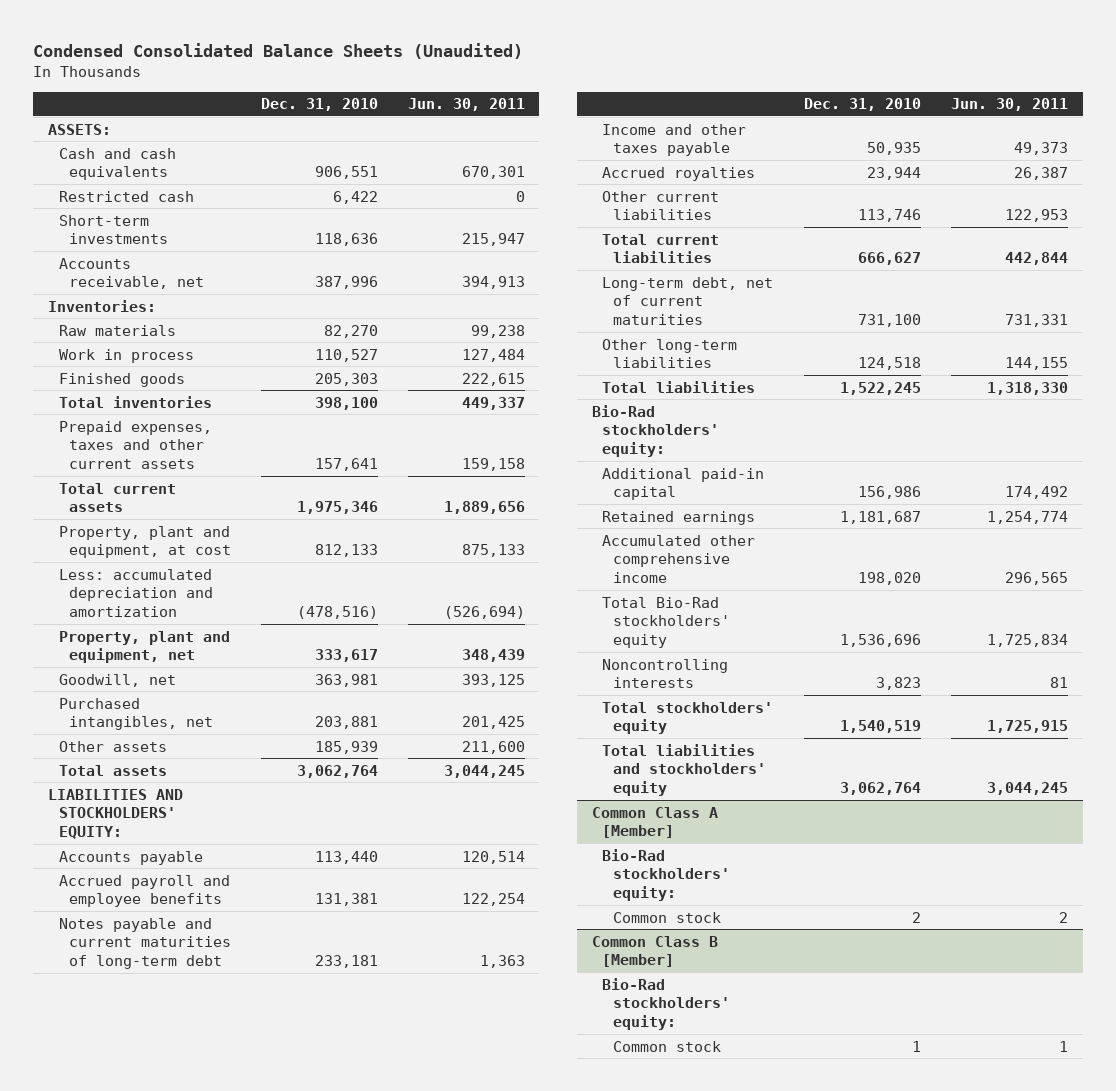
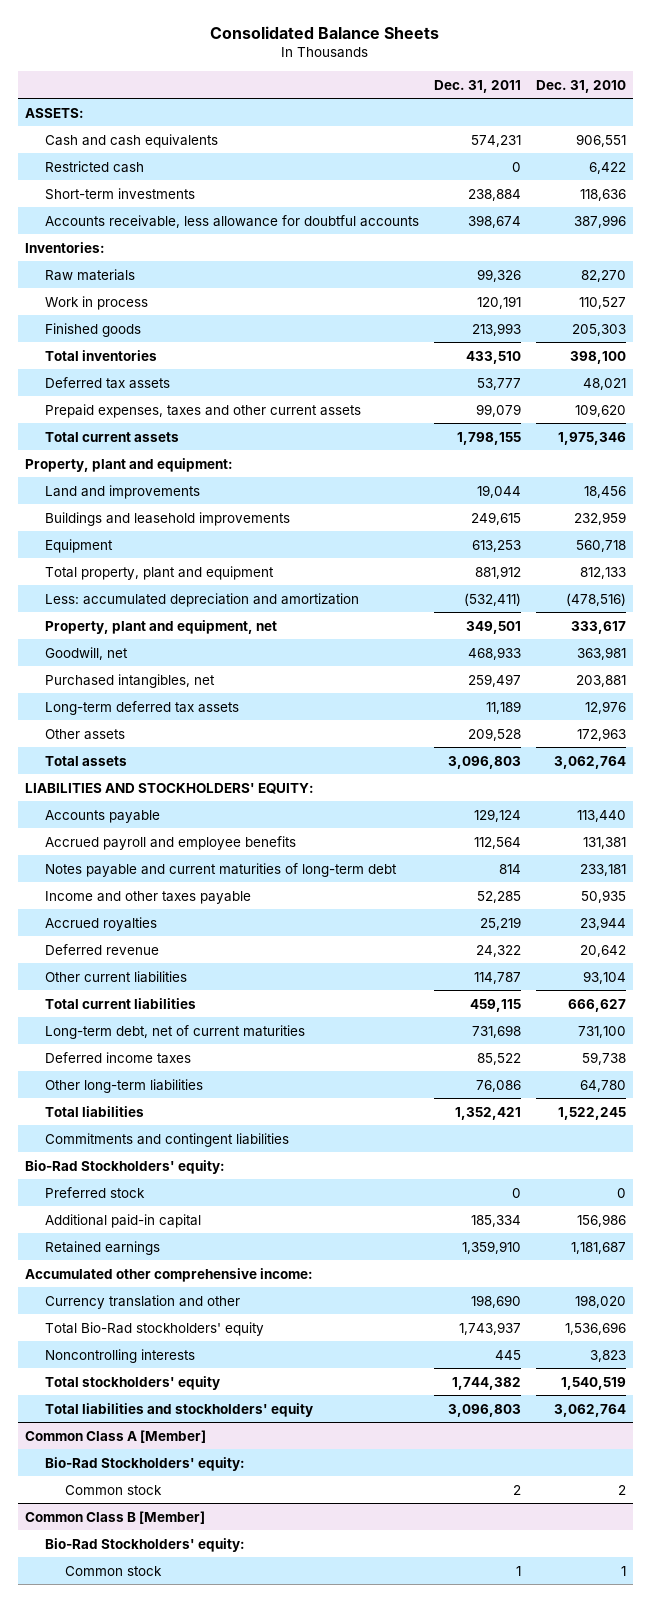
- Condensed Consolidated Balance Sheets (Unaudited)
+ Consolidated Balance Sheets
- | Dec. 31, 2010 | Jun. 30, 2011
+ | Dec. 31, 2011 | Dec. 31, 2010
- Accounts receivable, net | 387,996 | 394,913
+ Accounts receivable, less allowance for doubtful accounts | 398,674 | 387,996
- Prepaid expenses, taxes and other current assets | 157,641 | 159,158
+ Deferred tax assets | 53,777 | 48,021
+ Prepaid expenses, taxes and other current assets | 99,079 | 109,620
- Property, plant and equipment, at cost | 812,133 | 875,133
+ Property, plant and equipment:
+ Land and improvements | 19,044 | 18,456
+ Buildings and leasehold improvements | 249,615 | 232,959
+ Equipment | 613,253 | 560,718
+ Total property, plant and equipment | 881,912 | 812,133
- Other assets | 185,939 | 211,600
+ Long-term deferred tax assets | 11,189 | 12,976
+ Other assets | 209,528 | 172,963
- Other current liabilities | 113,746 | 122,953
+ Deferred revenue | 24,322 | 20,642
+ Other current liabilities | 114,787 | 93,104
- Other long-term liabilities | 124,518 | 144,155
+ Deferred income taxes | 85,522 | 59,738
+ Other long-term liabilities | 76,086 | 64,780
- Bio-Rad stockholders' equity:
+ Commitments and contingent liabilities
+ Bio-Rad Stockholders' equity:
+ Preferred stock | 0 | 0
- Accumulated other comprehensive income | 198,020 | 296,565
+ Accumulated other comprehensive income:
+ Currency translation and other | 198,690 | 198,020
@ Common Class A [Member]
- Bio-Rad stockholders' equity:
+ Bio-Rad Stockholders' equity:
@ Common Class B [Member]
- Bio-Rad stockholders' equity:
+ Bio-Rad Stockholders' equity:

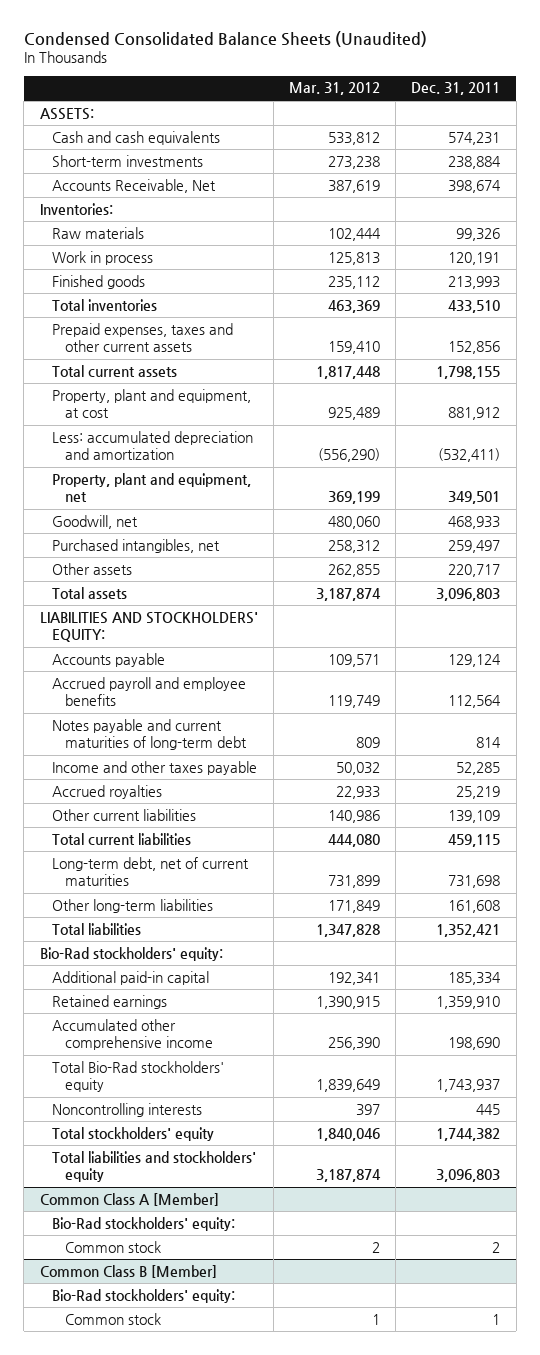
- Consolidated Balance Sheets
+ Condensed Consolidated Balance Sheets (Unaudited)
- | Dec. 31, 2011 | Dec. 31, 2010
+ | Mar. 31, 2012 | Dec. 31, 2011
- Restricted cash | 0 | 6,422
- Accounts receivable, less allowance for doubtful accounts | 398,674 | 387,996
+ Accounts Receivable, Net | 387,619 | 398,674
- Deferred tax assets | 53,777 | 48,021
- Prepaid expenses, taxes and other current assets | 99,079 | 109,620
+ Prepaid expenses, taxes and other current assets | 159,410 | 152,856
- Property, plant and equipment:
- Land and improvements | 19,044 | 18,456
- Buildings and leasehold improvements | 249,615 | 232,959
- Equipment | 613,253 | 560,718
- Total property, plant and equipment | 881,912 | 812,133
+ Property, plant and equipment, at cost | 925,489 | 881,912
- Long-term deferred tax assets | 11,189 | 12,976
- Other assets | 209,528 | 172,963
+ Other assets | 262,855 | 220,717
- Deferred revenue | 24,322 | 20,642
- Other current liabilities | 114,787 | 93,104
+ Other current liabilities | 140,986 | 139,109
- Deferred income taxes | 85,522 | 59,738
- Other long-term liabilities | 76,086 | 64,780
+ Other long-term liabilities | 171,849 | 161,608
- Commitments and contingent liabilities
- Bio-Rad Stockholders' equity:
- Preferred stock | 0 | 0
+ Bio-Rad stockholders' equity:
- Accumulated other comprehensive income:
- Currency translation and other | 198,690 | 198,020
+ Accumulated other comprehensive income | 256,390 | 198,690
@ Common Class A [Member]
- Bio-Rad Stockholders' equity:
+ Bio-Rad stockholders' equity:
@ Common Class B [Member]
- Bio-Rad Stockholders' equity:
+ Bio-Rad stockholders' equity:

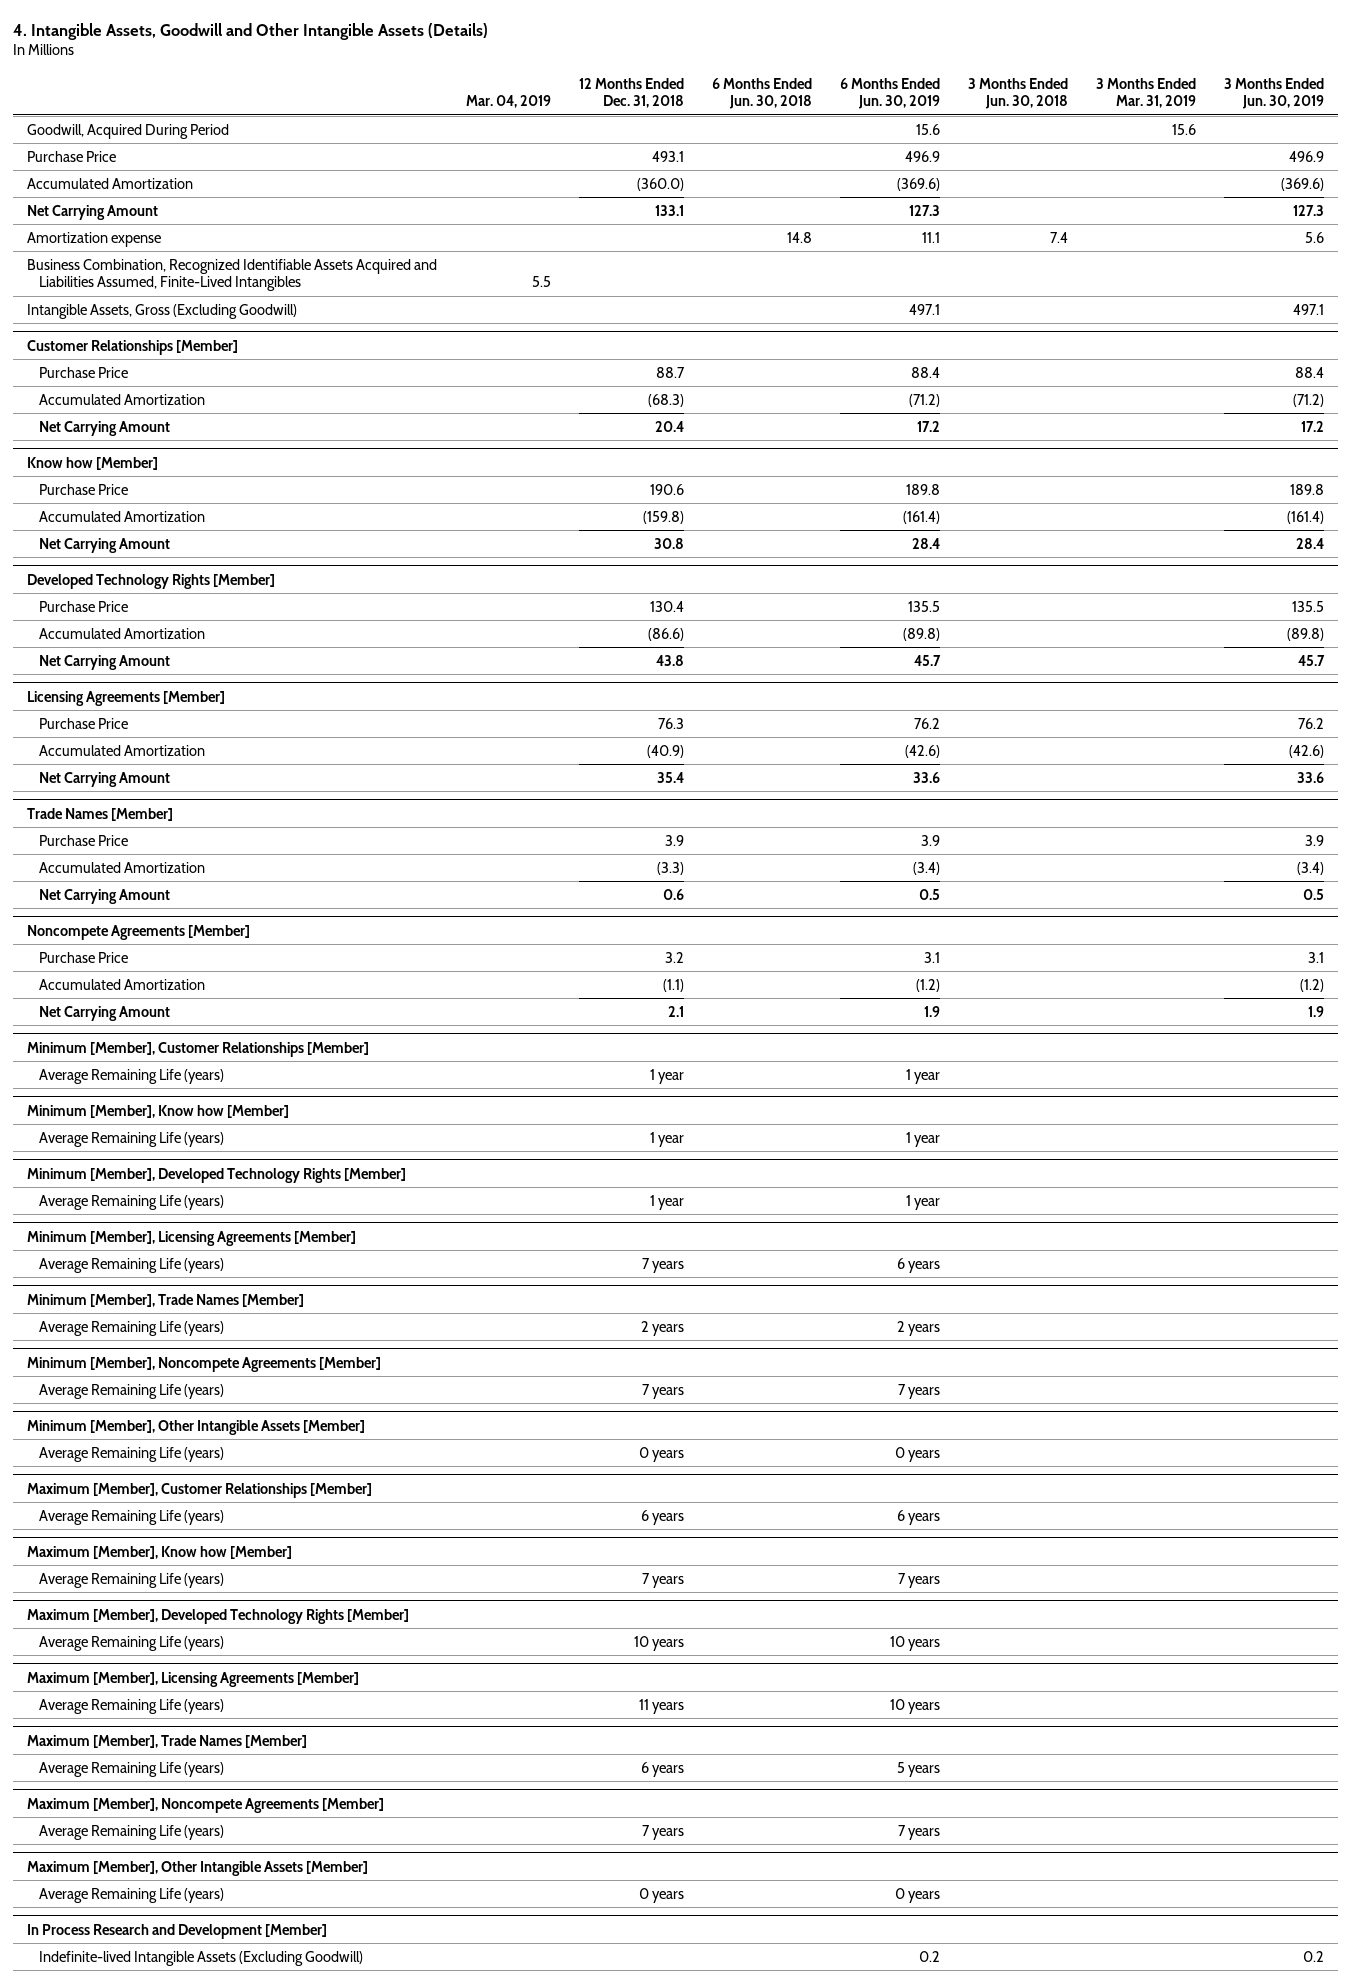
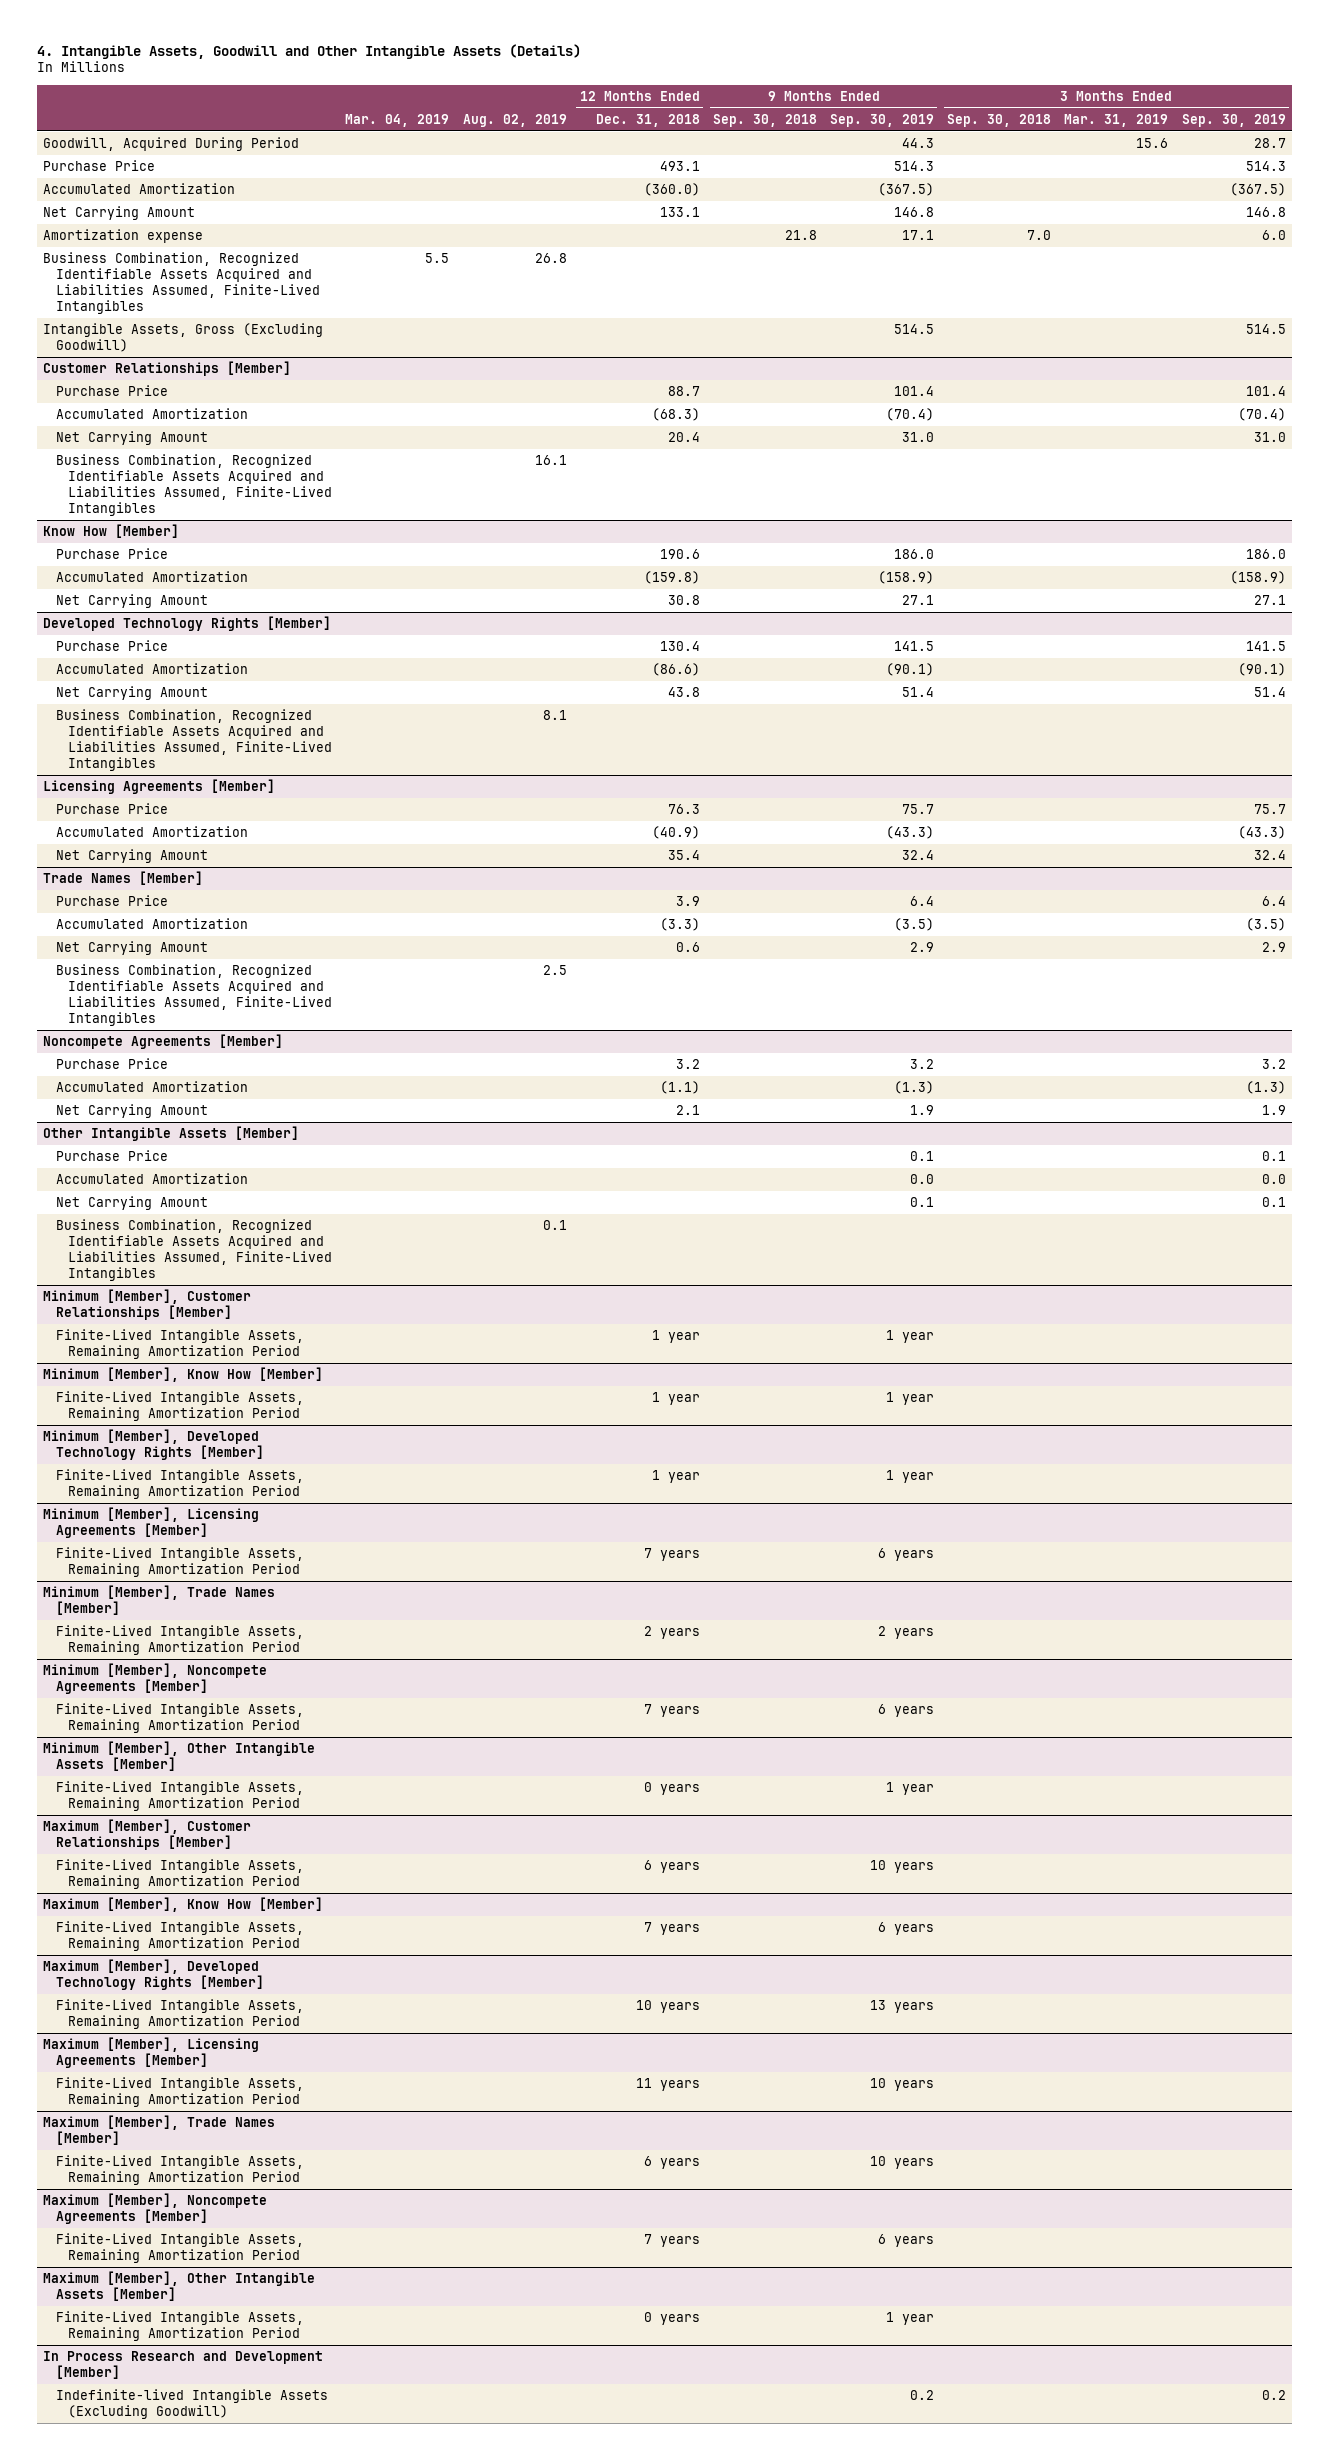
- | Mar. 04, 2019 | 12 Months Ended Dec. 31, 2018 | 6 Months Ended Jun. 30, 2018 | 6 Months Ended Jun. 30, 2019 | 3 Months Ended Jun. 30, 2018 | 3 Months Ended Mar. 31, 2019 | 3 Months Ended Jun. 30, 2019
+ | Mar. 04, 2019 | Aug. 02, 2019 | 12 Months Ended Dec. 31, 2018 | 9 Months Ended Sep. 30, 2018 | 9 Months Ended Sep. 30, 2019 | 3 Months Ended Sep. 30, 2018 | 3 Months Ended Mar. 31, 2019 | 3 Months Ended Sep. 30, 2019
- Know how [Member]
@ Customer Relationships [Member]
+ Business Combination, Recognized Identifiable Assets Acquired and Liabilities Assumed, Finite-Lived Intangibles | | 16.1 | | | | | |
+ Know How [Member]
@ Developed Technology Rights [Member]
+ Business Combination, Recognized Identifiable Assets Acquired and Liabilities Assumed, Finite-Lived Intangibles | | 8.1 | | | | | |
@ Trade Names [Member]
+ Business Combination, Recognized Identifiable Assets Acquired and Liabilities Assumed, Finite-Lived Intangibles | | 2.5 | | | | | |
+ Other Intangible Assets [Member]
+ Purchase Price | | | | | 0.1 | | | 0.1
+ Accumulated Amortization | | | | | 0.0 | | | 0.0
+ Net Carrying Amount | | | | | 0.1 | | | 0.1
+ Business Combination, Recognized Identifiable Assets Acquired and Liabilities Assumed, Finite-Lived Intangibles | | 0.1 | | | | | |
@ Minimum [Member], Customer Relationships [Member]
- Average Remaining Life (years) | | 1 year | | 1 year | | |
- Minimum [Member], Know how [Member]
- Average Remaining Life (years) | | 1 year | | 1 year | | |
@ Minimum [Member], Customer Relationships [Member]
+ Finite-Lived Intangible Assets, Remaining Amortization Period | | | 1 year | | 1 year | | |
+ Minimum [Member], Know How [Member]
+ Finite-Lived Intangible Assets, Remaining Amortization Period | | | 1 year | | 1 year | | |
@ Minimum [Member], Developed Technology Rights [Member]
- Average Remaining Life (years) | | 1 year | | 1 year | | |
+ Finite-Lived Intangible Assets, Remaining Amortization Period | | | 1 year | | 1 year | | |
@ Minimum [Member], Licensing Agreements [Member]
- Average Remaining Life (years) | | 7 years | | 6 years | | |
+ Finite-Lived Intangible Assets, Remaining Amortization Period | | | 7 years | | 6 years | | |
@ Minimum [Member], Trade Names [Member]
- Average Remaining Life (years) | | 2 years | | 2 years | | |
+ Finite-Lived Intangible Assets, Remaining Amortization Period | | | 2 years | | 2 years | | |
@ Minimum [Member], Noncompete Agreements [Member]
- Average Remaining Life (years) | | 7 years | | 7 years | | |
+ Finite-Lived Intangible Assets, Remaining Amortization Period | | | 7 years | | 6 years | | |
@ Minimum [Member], Other Intangible Assets [Member]
- Average Remaining Life (years) | | 0 years | | 0 years | | |
+ Finite-Lived Intangible Assets, Remaining Amortization Period | | | 0 years | | 1 year | | |
@ Maximum [Member], Customer Relationships [Member]
- Average Remaining Life (years) | | 6 years | | 6 years | | |
- Maximum [Member], Know how [Member]
- Average Remaining Life (years) | | 7 years | | 7 years | | |
@ Maximum [Member], Customer Relationships [Member]
+ Finite-Lived Intangible Assets, Remaining Amortization Period | | | 6 years | | 10 years | | |
+ Maximum [Member], Know How [Member]
+ Finite-Lived Intangible Assets, Remaining Amortization Period | | | 7 years | | 6 years | | |
@ Maximum [Member], Developed Technology Rights [Member]
- Average Remaining Life (years) | | 10 years | | 10 years | | |
+ Finite-Lived Intangible Assets, Remaining Amortization Period | | | 10 years | | 13 years | | |
@ Maximum [Member], Licensing Agreements [Member]
- Average Remaining Life (years) | | 11 years | | 10 years | | |
+ Finite-Lived Intangible Assets, Remaining Amortization Period | | | 11 years | | 10 years | | |
@ Maximum [Member], Trade Names [Member]
- Average Remaining Life (years) | | 6 years | | 5 years | | |
+ Finite-Lived Intangible Assets, Remaining Amortization Period | | | 6 years | | 10 years | | |
@ Maximum [Member], Noncompete Agreements [Member]
- Average Remaining Life (years) | | 7 years | | 7 years | | |
+ Finite-Lived Intangible Assets, Remaining Amortization Period | | | 7 years | | 6 years | | |
@ Maximum [Member], Other Intangible Assets [Member]
- Average Remaining Life (years) | | 0 years | | 0 years | | |
+ Finite-Lived Intangible Assets, Remaining Amortization Period | | | 0 years | | 1 year | | |

